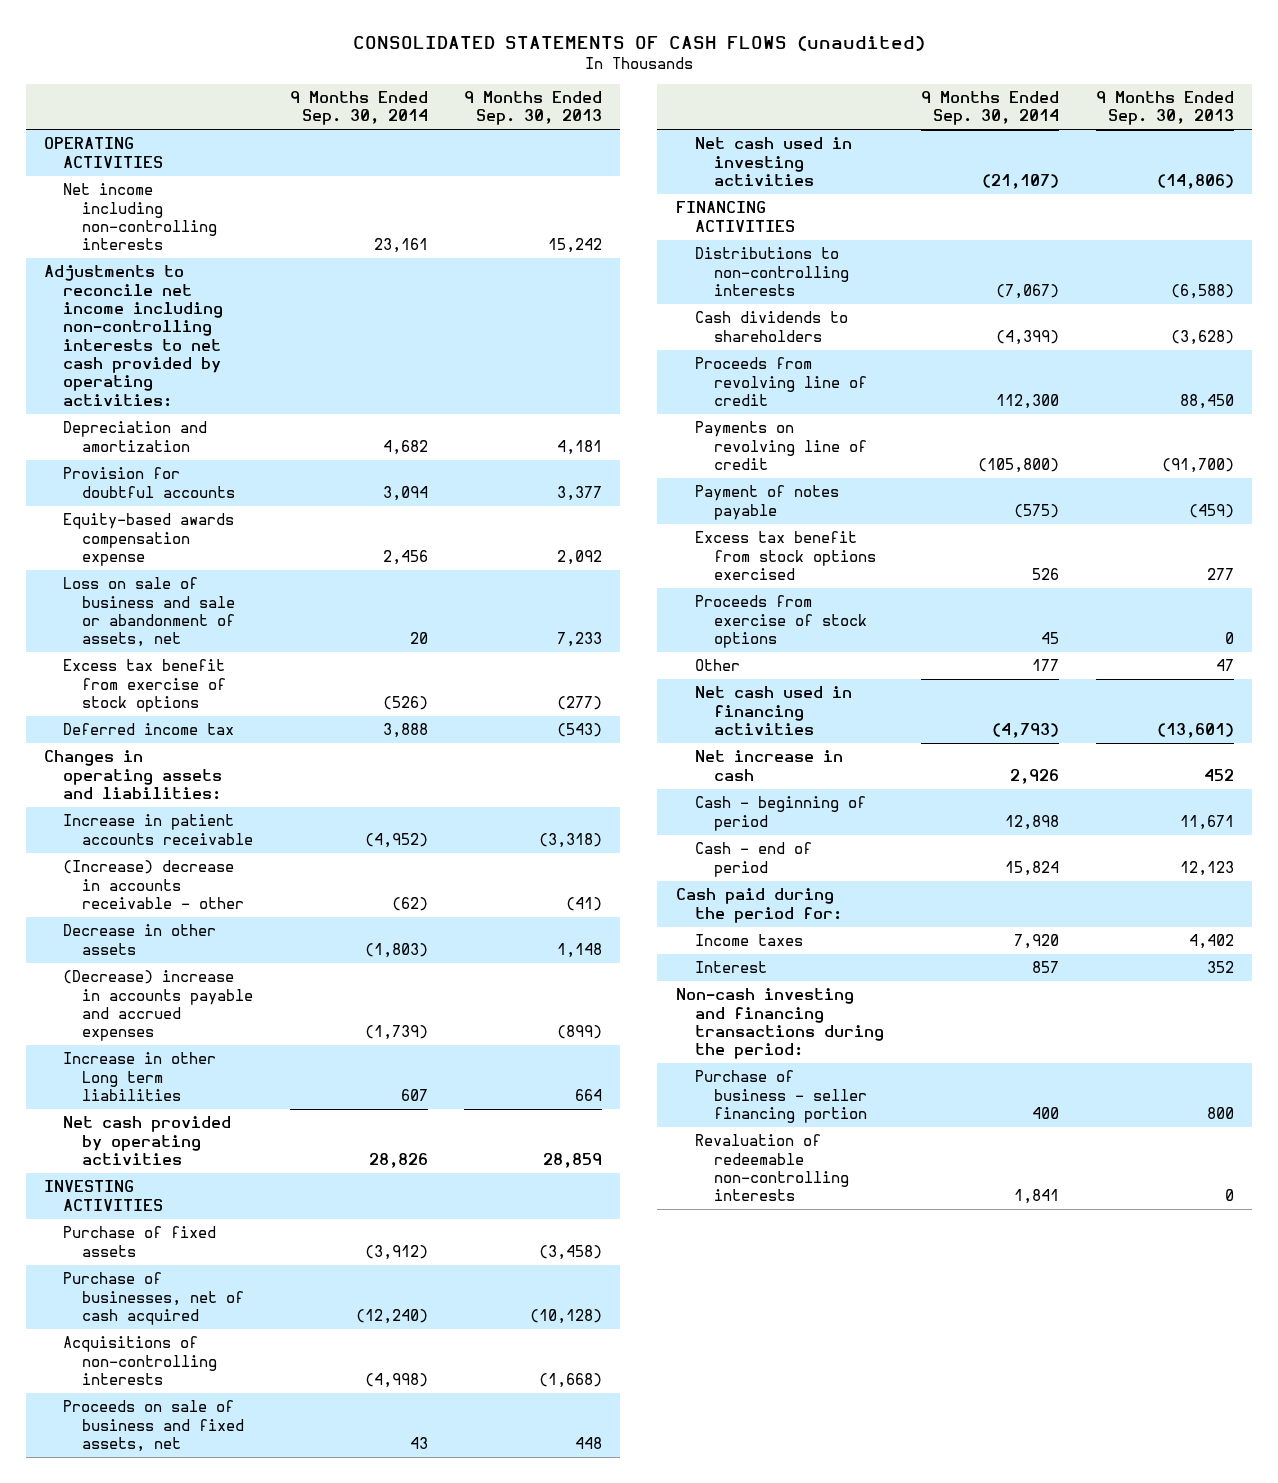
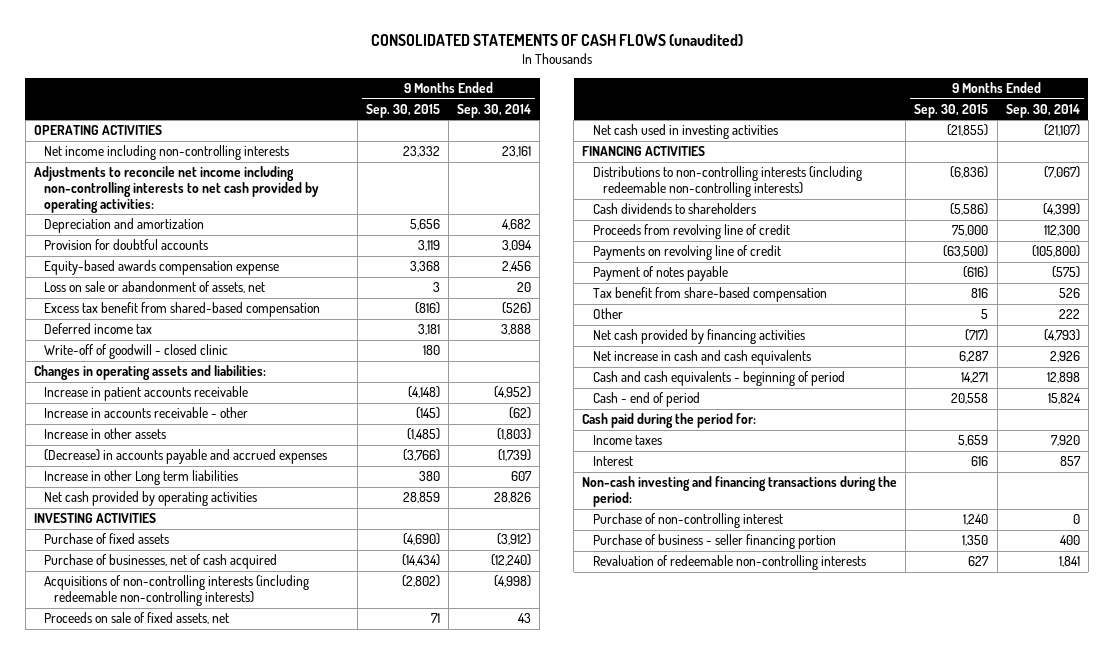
- | 9 Months Ended Sep. 30, 2014 | 9 Months Ended Sep. 30, 2013
+ | 9 Months Ended Sep. 30, 2015 | 9 Months Ended Sep. 30, 2014
- Loss on sale of business and sale or abandonment of assets, net | 20 | 7,233
- Excess tax benefit from exercise of stock options | (526) | (277)
+ Loss on sale or abandonment of assets, net | 3 | 20
+ Excess tax benefit from shared-based compensation | (816) | (526)
+ Write-off of goodwill - closed clinic | 180 |
- (Increase) decrease in accounts receivable - other | (62) | (41)
- Decrease in other assets | (1,803) | 1,148
- (Decrease) increase in accounts payable and accrued expenses | (1,739) | (899)
+ Increase in accounts receivable - other | (145) | (62)
+ Increase in other assets | (1,485) | (1,803)
+ (Decrease) in accounts payable and accrued expenses | (3,766) | (1,739)
- Acquisitions of non-controlling interests | (4,998) | (1,668)
- Proceeds on sale of business and fixed assets, net | 43 | 448
+ Acquisitions of non-controlling interests (including redeemable non-controlling interests) | (2,802) | (4,998)
+ Proceeds on sale of fixed assets, net | 71 | 43
- Distributions to non-controlling interests | (7,067) | (6,588)
+ Distributions to non-controlling interests (including redeemable non-controlling interests) | (6,836) | (7,067)
- Excess tax benefit from stock options exercised | 526 | 277
- Proceeds from exercise of stock options | 45 | 0
- Other | 177 | 47
- Net cash used in financing activities | (4,793) | (13,601)
- Net increase in cash | 2,926 | 452
- Cash - beginning of period | 12,898 | 11,671
+ Tax benefit from share-based compensation | 816 | 526
+ Other | 5 | 222
+ Net cash provided by financing activities | (717) | (4,793)
+ Net increase in cash and cash equivalents | 6,287 | 2,926
+ Cash and cash equivalents - beginning of period | 14,271 | 12,898
+ Purchase of non-controlling interest | 1,240 | 0

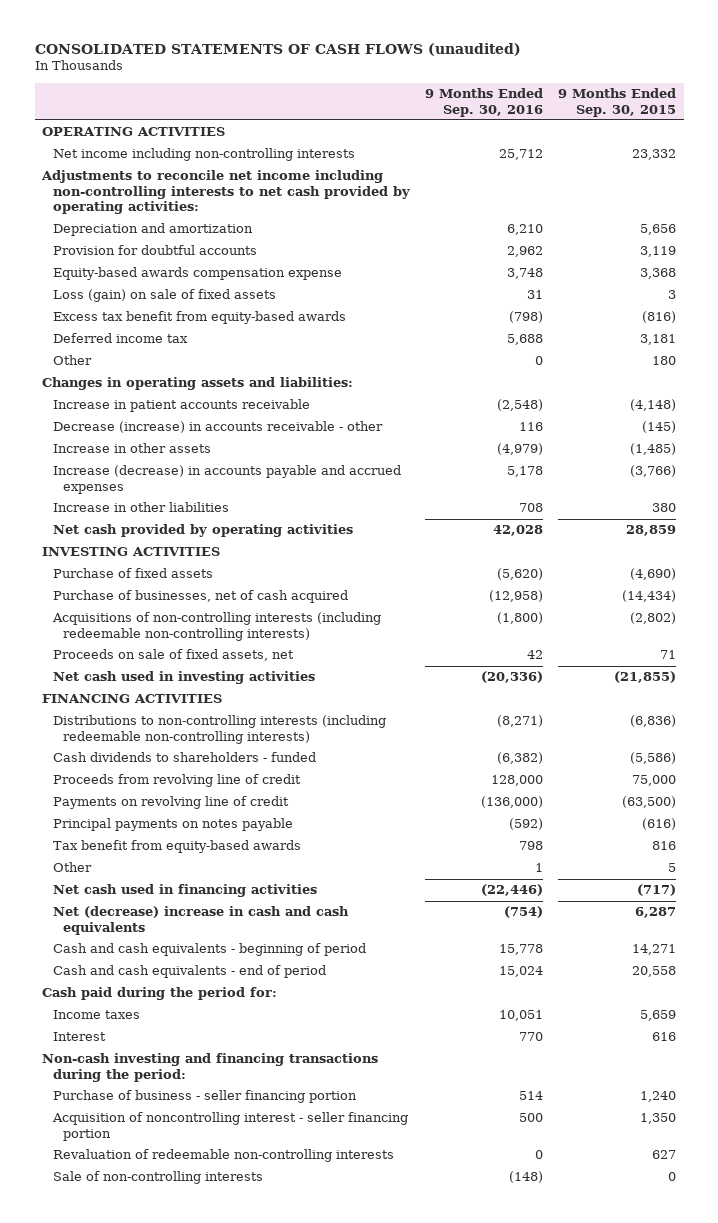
- | 9 Months Ended Sep. 30, 2015 | 9 Months Ended Sep. 30, 2014
+ | 9 Months Ended Sep. 30, 2016 | 9 Months Ended Sep. 30, 2015
- Loss on sale or abandonment of assets, net | 3 | 20
- Excess tax benefit from shared-based compensation | (816) | (526)
+ Loss (gain) on sale of fixed assets | 31 | 3
+ Excess tax benefit from equity-based awards | (798) | (816)
- Write-off of goodwill - closed clinic | 180 |
+ Other | 0 | 180
- Increase in accounts receivable - other | (145) | (62)
+ Decrease (increase) in accounts receivable - other | 116 | (145)
- (Decrease) in accounts payable and accrued expenses | (3,766) | (1,739)
- Increase in other Long term liabilities | 380 | 607
+ Increase (decrease) in accounts payable and accrued expenses | 5,178 | (3,766)
+ Increase in other liabilities | 708 | 380
- Cash dividends to shareholders | (5,586) | (4,399)
+ Cash dividends to shareholders - funded | (6,382) | (5,586)
- Payment of notes payable | (616) | (575)
- Tax benefit from share-based compensation | 816 | 526
+ Principal payments on notes payable | (592) | (616)
+ Tax benefit from equity-based awards | 798 | 816
- Net cash provided by financing activities | (717) | (4,793)
- Net increase in cash and cash equivalents | 6,287 | 2,926
+ Net cash used in financing activities | (22,446) | (717)
+ Net (decrease) increase in cash and cash equivalents | (754) | 6,287
- Cash - end of period | 20,558 | 15,824
+ Cash and cash equivalents - end of period | 15,024 | 20,558
- Purchase of non-controlling interest | 1,240 | 0
- Purchase of business - seller financing portion | 1,350 | 400
+ Purchase of business - seller financing portion | 514 | 1,240
+ Acquisition of noncontrolling interest - seller financing portion | 500 | 1,350
+ Sale of non-controlling interests | (148) | 0

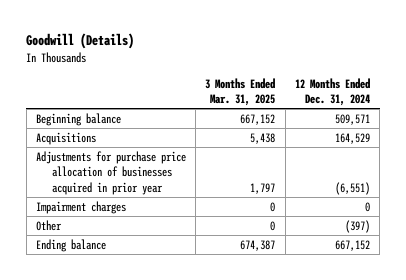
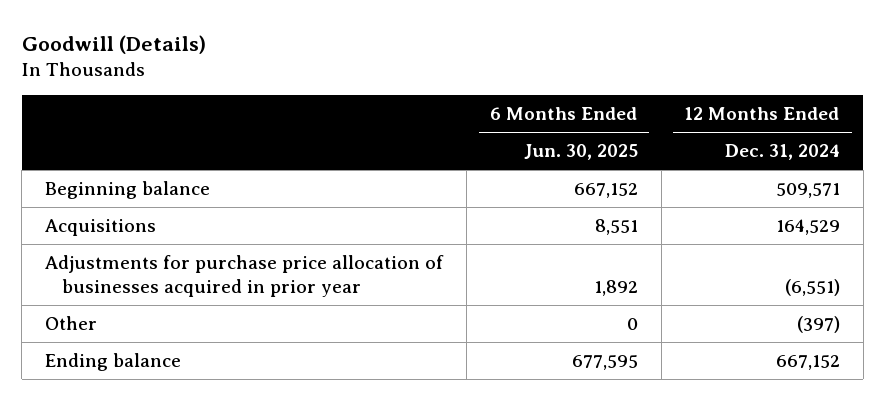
- | 3 Months Ended Mar. 31, 2025 | 12 Months Ended Dec. 31, 2024
+ | 6 Months Ended Jun. 30, 2025 | 12 Months Ended Dec. 31, 2024
- Impairment charges | 0 | 0

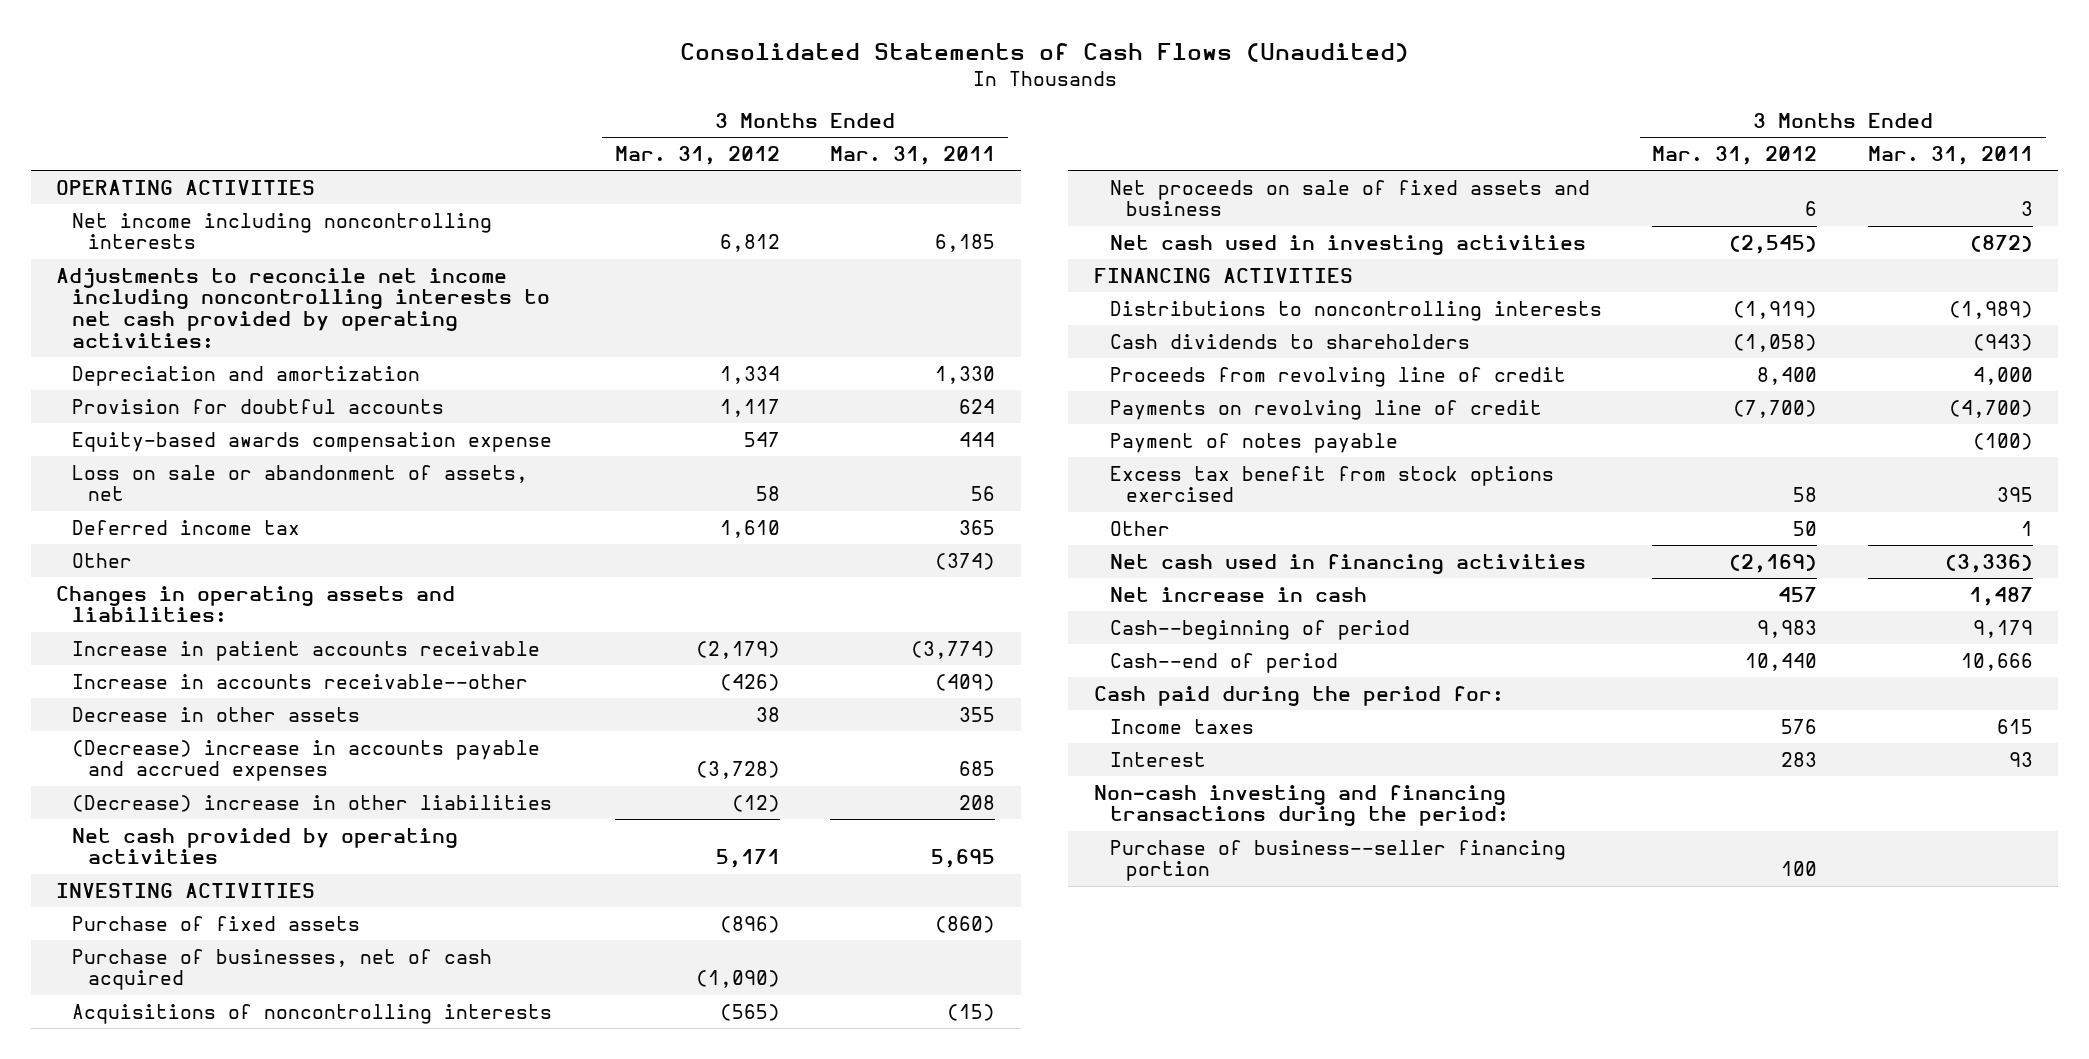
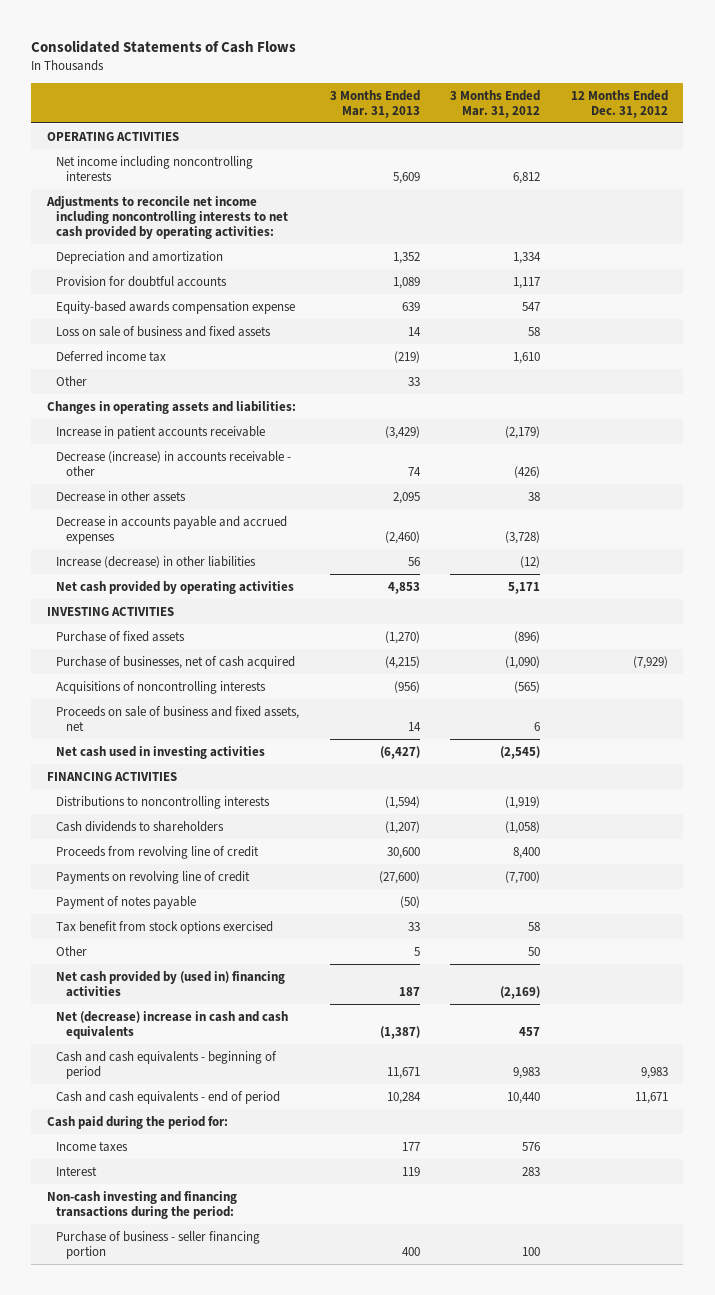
- Consolidated Statements of Cash Flows (Unaudited)
+ Consolidated Statements of Cash Flows
- | 3 Months Ended Mar. 31, 2012 | 3 Months Ended Mar. 31, 2011
+ | 3 Months Ended Mar. 31, 2013 | 3 Months Ended Mar. 31, 2012 | 12 Months Ended Dec. 31, 2012
- Loss on sale or abandonment of assets, net | 58 | 56
+ Loss on sale of business and fixed assets | 14 | 58 |
- Increase in accounts receivable--other | (426) | (409)
+ Decrease (increase) in accounts receivable - other | 74 | (426) |
- (Decrease) increase in accounts payable and accrued expenses | (3,728) | 685
- (Decrease) increase in other liabilities | (12) | 208
+ Decrease in accounts payable and accrued expenses | (2,460) | (3,728) |
+ Increase (decrease) in other liabilities | 56 | (12) |
- Net proceeds on sale of fixed assets and business | 6 | 3
+ Proceeds on sale of business and fixed assets, net | 14 | 6 |
- Excess tax benefit from stock options exercised | 58 | 395
+ Tax benefit from stock options exercised | 33 | 58 |
- Net cash used in financing activities | (2,169) | (3,336)
- Net increase in cash | 457 | 1,487
- Cash--beginning of period | 9,983 | 9,179
- Cash--end of period | 10,440 | 10,666
+ Net cash provided by (used in) financing activities | 187 | (2,169) |
+ Net (decrease) increase in cash and cash equivalents | (1,387) | 457 |
+ Cash and cash equivalents - beginning of period | 11,671 | 9,983 | 9,983
+ Cash and cash equivalents - end of period | 10,284 | 10,440 | 11,671
- Purchase of business--seller financing portion | 100 |
+ Purchase of business - seller financing portion | 400 | 100 |

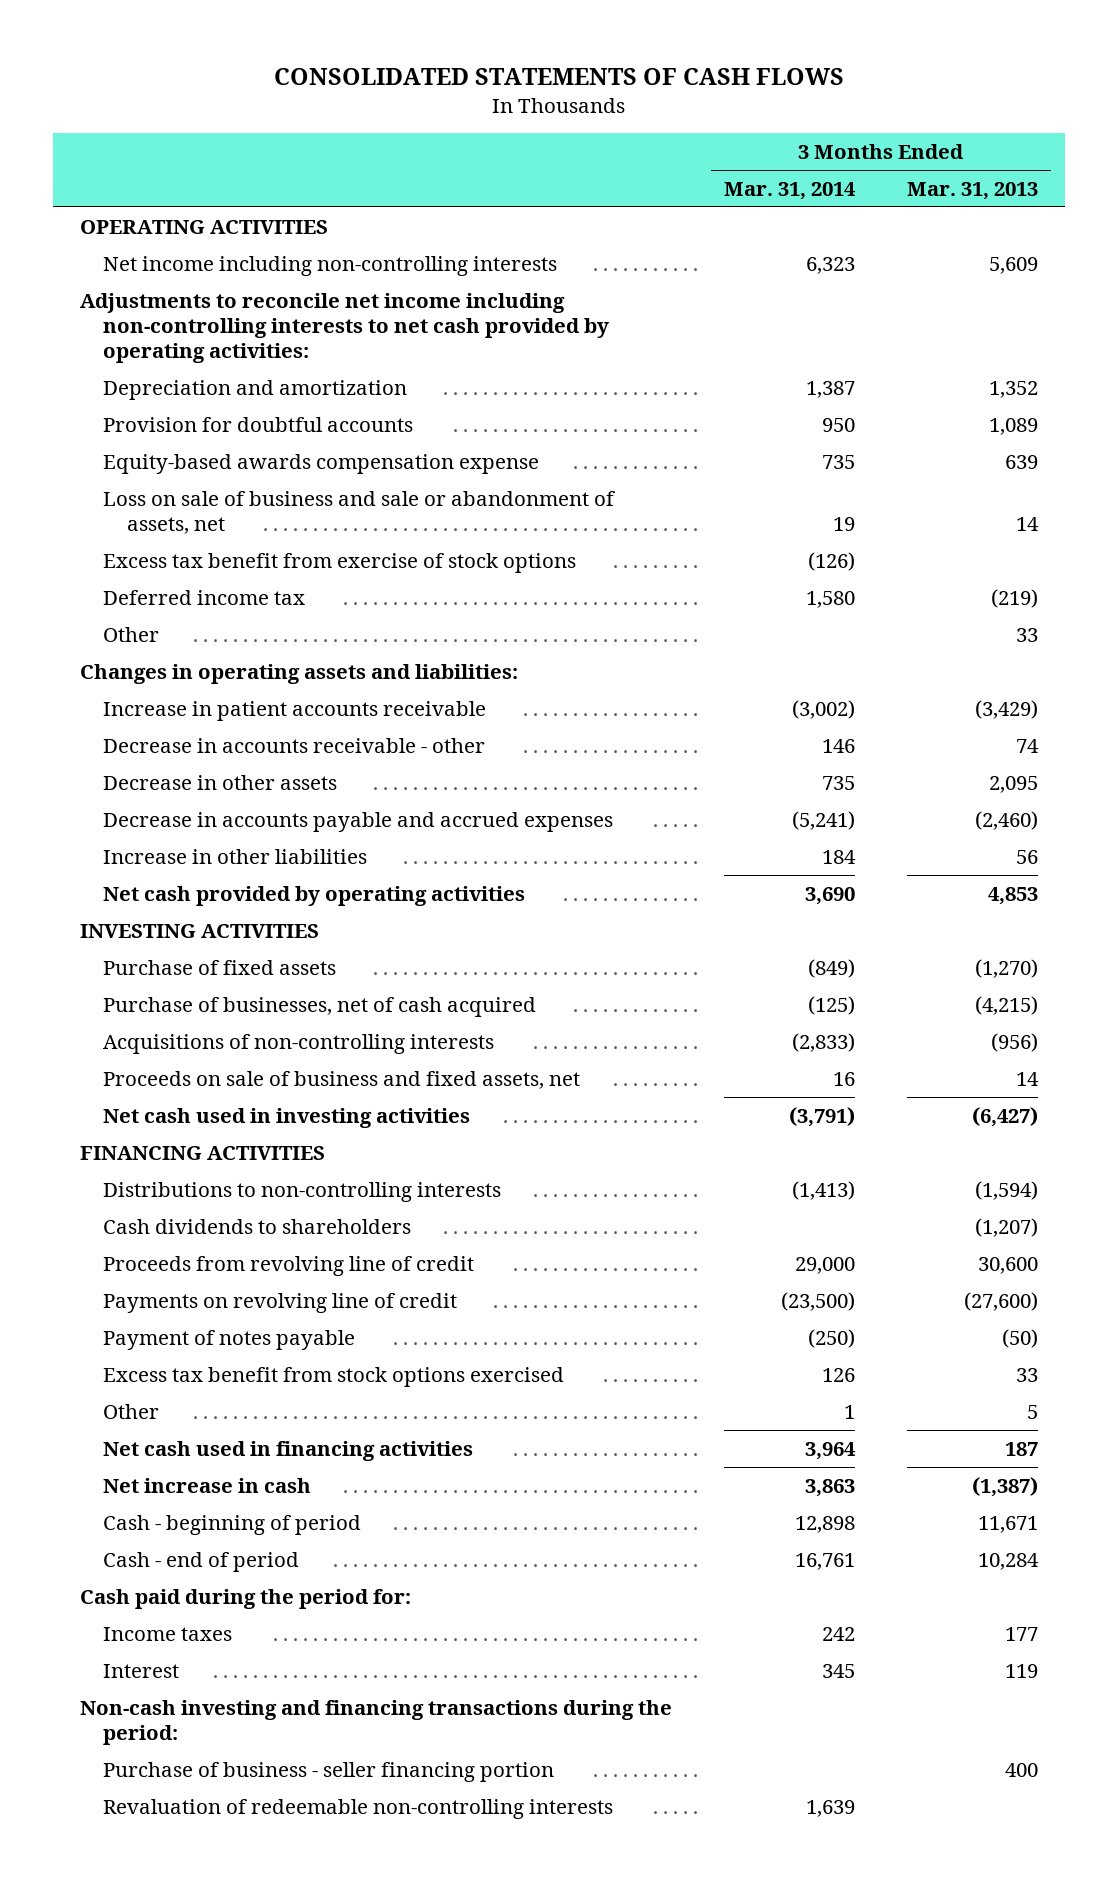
- Consolidated Statements of Cash Flows
+ CONSOLIDATED STATEMENTS OF CASH FLOWS
- | 3 Months Ended Mar. 31, 2013 | 3 Months Ended Mar. 31, 2012 | 12 Months Ended Dec. 31, 2012
+ | 3 Months Ended Mar. 31, 2014 | 3 Months Ended Mar. 31, 2013
- Net income including noncontrolling interests | 5,609 | 6,812 |
- Adjustments to reconcile net income including noncontrolling interests to net cash provided by operating activities:
+ Net income including non-controlling interests | 6,323 | 5,609
+ Adjustments to reconcile net income including non-controlling interests to net cash provided by operating activities:
- Loss on sale of business and fixed assets | 14 | 58 |
+ Loss on sale of business and sale or abandonment of assets, net | 19 | 14
+ Excess tax benefit from exercise of stock options | (126) |
- Decrease (increase) in accounts receivable - other | 74 | (426) |
+ Decrease in accounts receivable - other | 146 | 74
- Increase (decrease) in other liabilities | 56 | (12) |
+ Increase in other liabilities | 184 | 56
- Acquisitions of noncontrolling interests | (956) | (565) |
+ Acquisitions of non-controlling interests | (2,833) | (956)
- Distributions to noncontrolling interests | (1,594) | (1,919) |
+ Distributions to non-controlling interests | (1,413) | (1,594)
- Tax benefit from stock options exercised | 33 | 58 |
+ Excess tax benefit from stock options exercised | 126 | 33
- Net cash provided by (used in) financing activities | 187 | (2,169) |
- Net (decrease) increase in cash and cash equivalents | (1,387) | 457 |
- Cash and cash equivalents - beginning of period | 11,671 | 9,983 | 9,983
- Cash and cash equivalents - end of period | 10,284 | 10,440 | 11,671
+ Net cash used in financing activities | 3,964 | 187
+ Net increase in cash | 3,863 | (1,387)
+ Cash - beginning of period | 12,898 | 11,671
+ Cash - end of period | 16,761 | 10,284
+ Revaluation of redeemable non-controlling interests | 1,639 |

